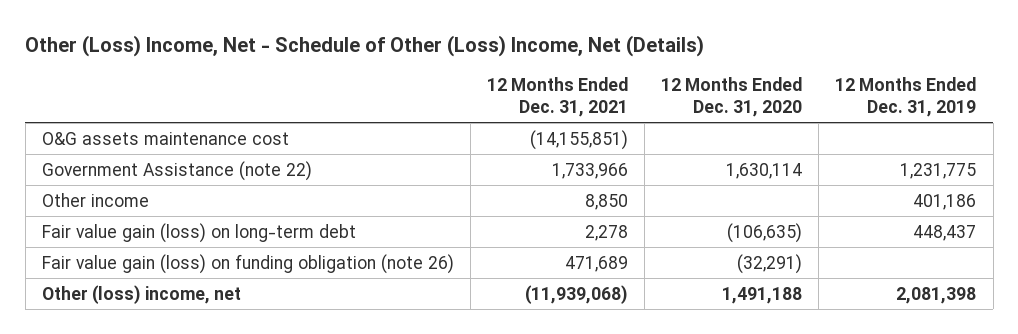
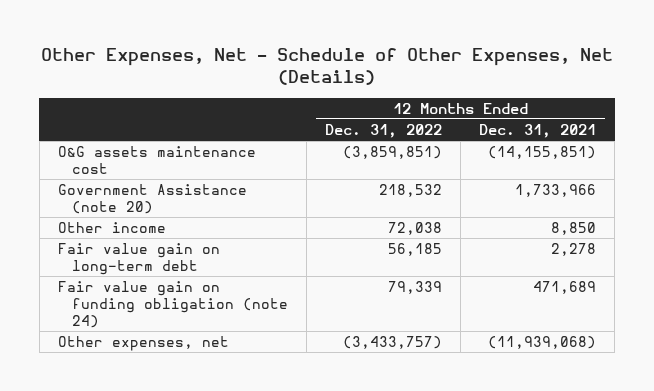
- Other (Loss) Income, Net - Schedule of Other (Loss) Income, Net (Details)
+ Other Expenses, Net - Schedule of Other Expenses, Net (Details)
- | 12 Months Ended Dec. 31, 2021 | 12 Months Ended Dec. 31, 2020 | 12 Months Ended Dec. 31, 2019
+ | 12 Months Ended Dec. 31, 2022 | 12 Months Ended Dec. 31, 2021
- Government Assistance (note 22) | 1,733,966 | 1,630,114 | 1,231,775
+ Government Assistance (note 20) | 218,532 | 1,733,966
- Fair value gain (loss) on long-term debt | 2,278 | (106,635) | 448,437
- Fair value gain (loss) on funding obligation (note 26) | 471,689 | (32,291) |
- Other (loss) income, net | (11,939,068) | 1,491,188 | 2,081,398
+ Fair value gain on long-term debt | 56,185 | 2,278
+ Fair value gain on funding obligation (note 24) | 79,339 | 471,689
+ Other expenses, net | (3,433,757) | (11,939,068)

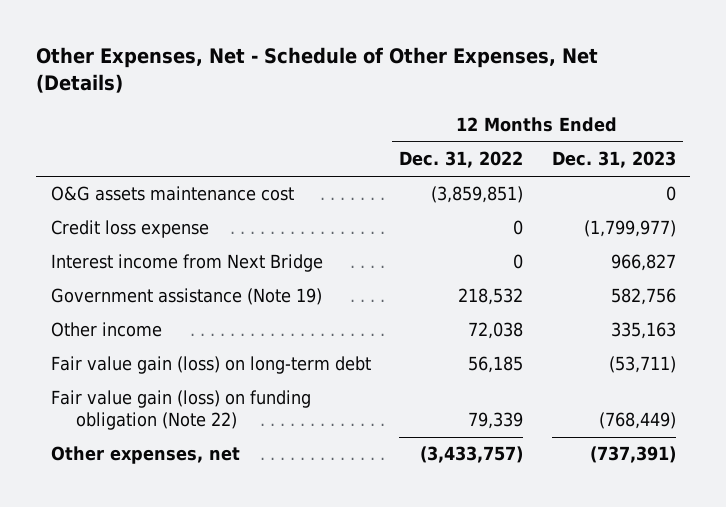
- | 12 Months Ended Dec. 31, 2022 | 12 Months Ended Dec. 31, 2021
+ | 12 Months Ended Dec. 31, 2022 | 12 Months Ended Dec. 31, 2023
- Government Assistance (note 20) | 218,532 | 1,733,966
+ Credit loss expense | 0 | (1,799,977)
+ Interest income from Next Bridge | 0 | 966,827
+ Government assistance (Note 19) | 218,532 | 582,756
- Fair value gain on long-term debt | 56,185 | 2,278
- Fair value gain on funding obligation (note 24) | 79,339 | 471,689
+ Fair value gain (loss) on long-term debt | 56,185 | (53,711)
+ Fair value gain (loss) on funding obligation (Note 22) | 79,339 | (768,449)

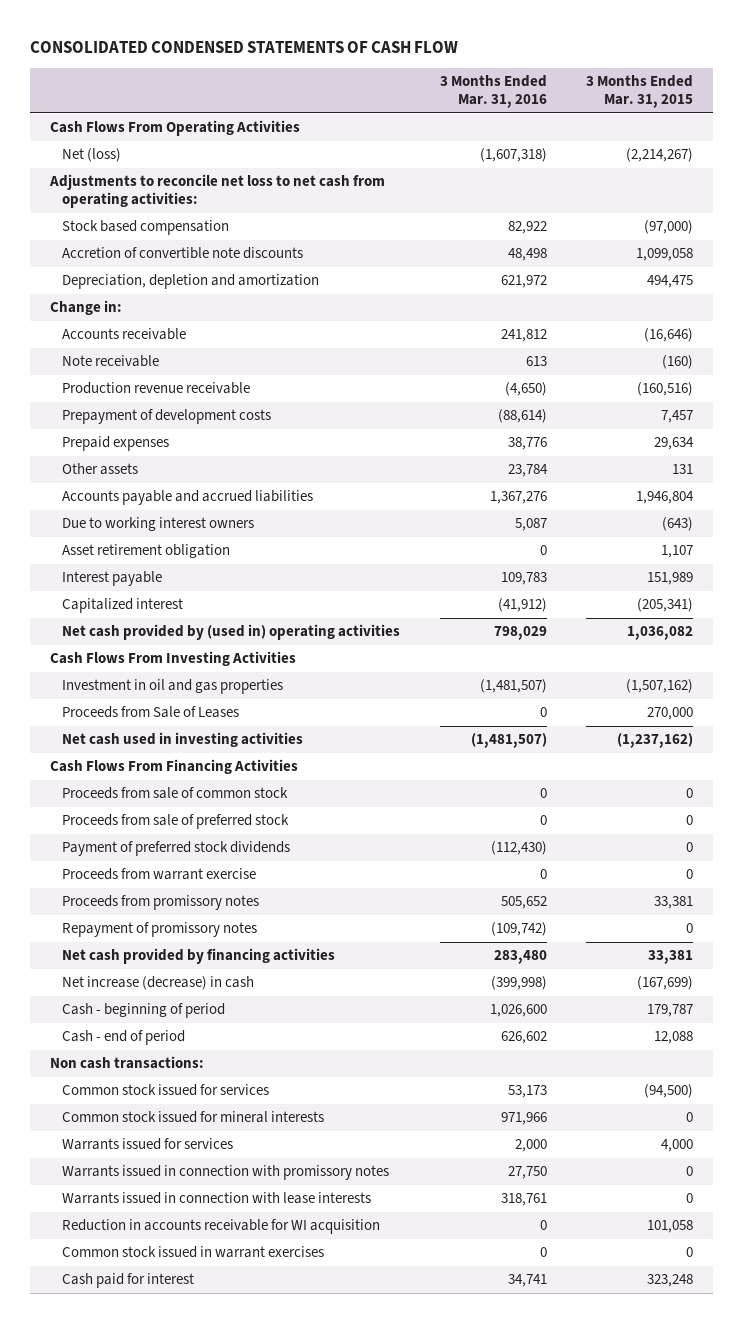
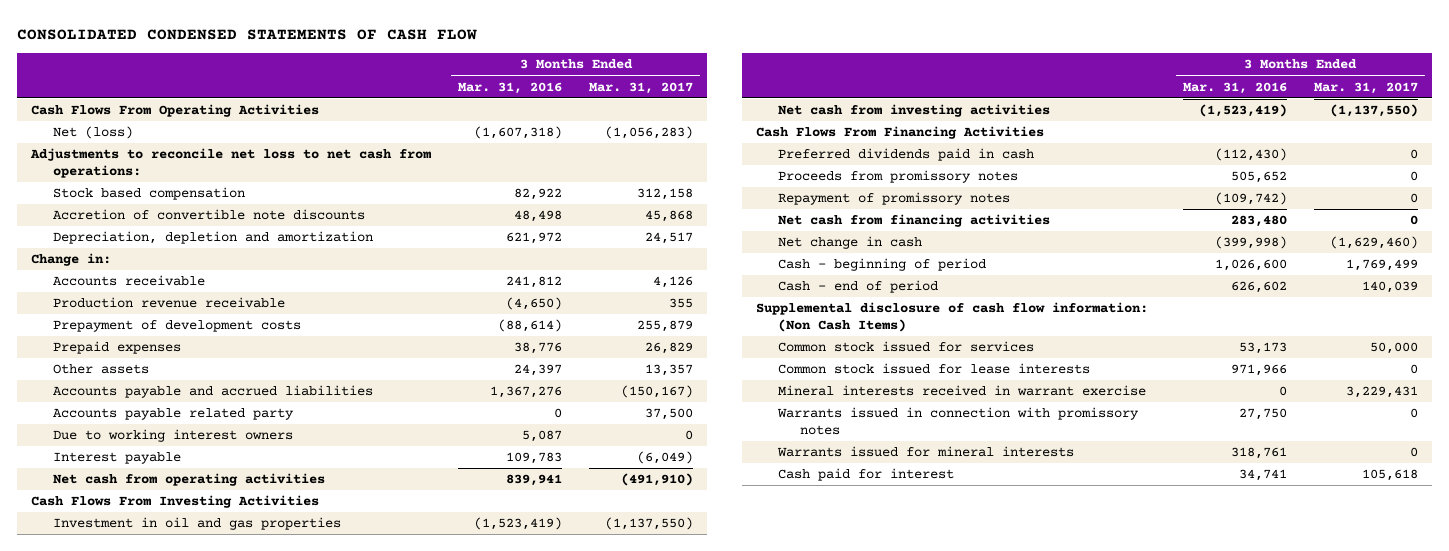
- | 3 Months Ended Mar. 31, 2016 | 3 Months Ended Mar. 31, 2015
+ | 3 Months Ended Mar. 31, 2016 | 3 Months Ended Mar. 31, 2017
- Adjustments to reconcile net loss to net cash from operating activities:
+ Adjustments to reconcile net loss to net cash from operations:
- Note receivable | 613 | (160)
- Other assets | 23,784 | 131
+ Other assets | 24,397 | 13,357
+ Accounts payable related party | 0 | 37,500
- Asset retirement obligation | 0 | 1,107
- Capitalized interest | (41,912) | (205,341)
- Net cash provided by (used in) operating activities | 798,029 | 1,036,082
+ Net cash from operating activities | 839,941 | (491,910)
- Investment in oil and gas properties | (1,481,507) | (1,507,162)
- Proceeds from Sale of Leases | 0 | 270,000
- Net cash used in investing activities | (1,481,507) | (1,237,162)
+ Investment in oil and gas properties | (1,523,419) | (1,137,550)
+ Net cash from investing activities | (1,523,419) | (1,137,550)
- Proceeds from sale of common stock | 0 | 0
- Proceeds from sale of preferred stock | 0 | 0
- Payment of preferred stock dividends | (112,430) | 0
- Proceeds from warrant exercise | 0 | 0
+ Preferred dividends paid in cash | (112,430) | 0
- Net cash provided by financing activities | 283,480 | 33,381
- Net increase (decrease) in cash | (399,998) | (167,699)
+ Net cash from financing activities | 283,480 | 0
+ Net change in cash | (399,998) | (1,629,460)
- Non cash transactions:
+ Supplemental disclosure of cash flow information: (Non Cash Items)
- Common stock issued for mineral interests | 971,966 | 0
- Warrants issued for services | 2,000 | 4,000
+ Common stock issued for lease interests | 971,966 | 0
+ Mineral interests received in warrant exercise | 0 | 3,229,431
- Warrants issued in connection with lease interests | 318,761 | 0
- Reduction in accounts receivable for WI acquisition | 0 | 101,058
- Common stock issued in warrant exercises | 0 | 0
+ Warrants issued for mineral interests | 318,761 | 0

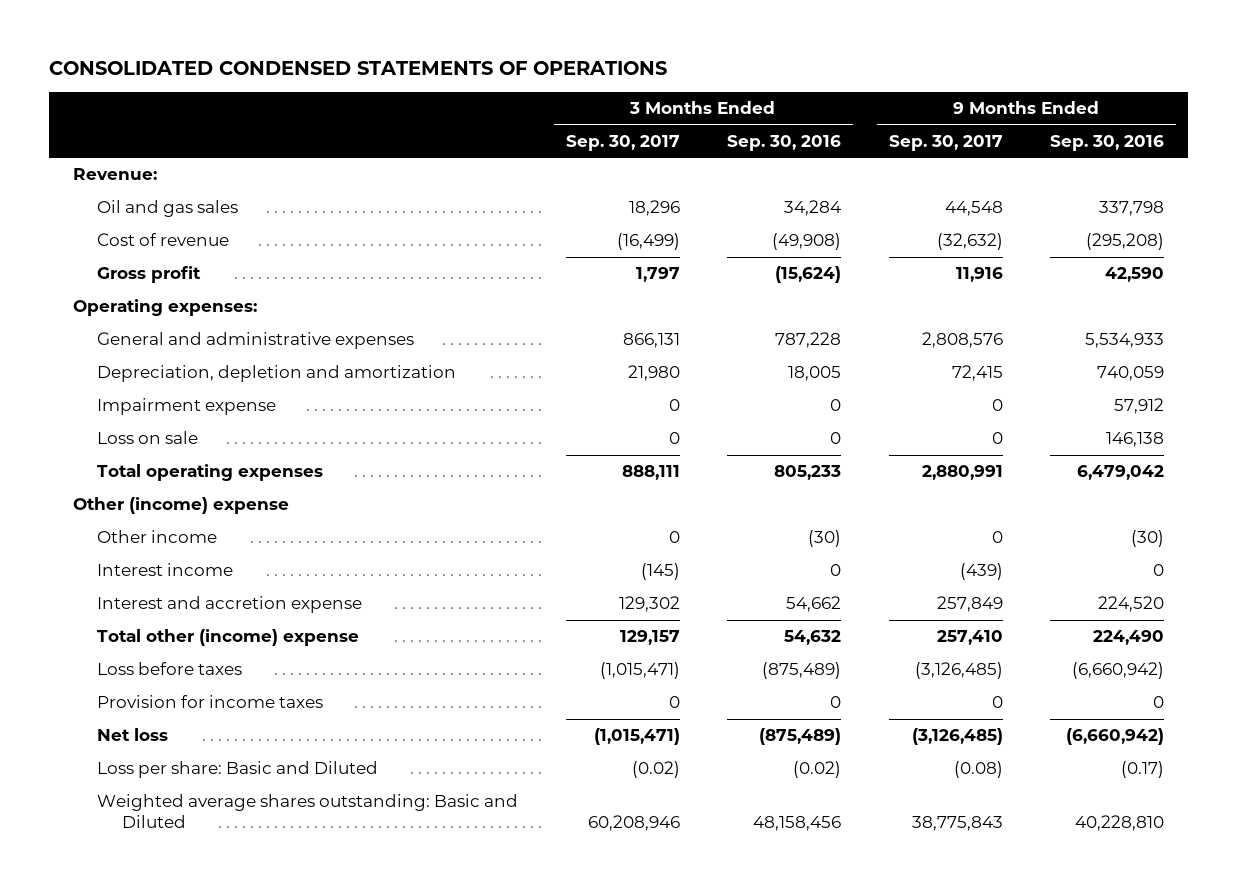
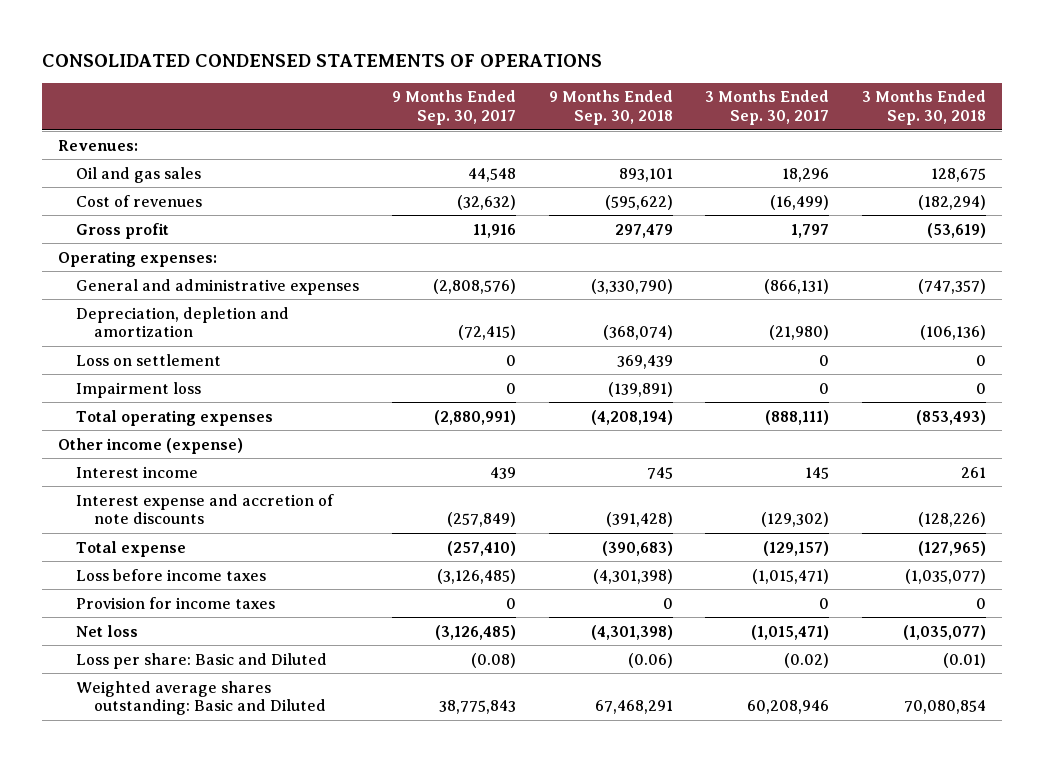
- | 3 Months Ended Sep. 30, 2017 | 3 Months Ended Sep. 30, 2016 | 9 Months Ended Sep. 30, 2017 | 9 Months Ended Sep. 30, 2016
+ | 9 Months Ended Sep. 30, 2017 | 9 Months Ended Sep. 30, 2018 | 3 Months Ended Sep. 30, 2017 | 3 Months Ended Sep. 30, 2018
- Revenue:
+ Revenues:
- Cost of revenue | (16,499) | (49,908) | (32,632) | (295,208)
+ Cost of revenues | (32,632) | (595,622) | (16,499) | (182,294)
- General and administrative expenses | 866,131 | 787,228 | 2,808,576 | 5,534,933
- Depreciation, depletion and amortization | 21,980 | 18,005 | 72,415 | 740,059
- Impairment expense | 0 | 0 | 0 | 57,912
- Loss on sale | 0 | 0 | 0 | 146,138
- Total operating expenses | 888,111 | 805,233 | 2,880,991 | 6,479,042
- Other (income) expense
- Other income | 0 | (30) | 0 | (30)
- Interest income | (145) | 0 | (439) | 0
- Interest and accretion expense | 129,302 | 54,662 | 257,849 | 224,520
- Total other (income) expense | 129,157 | 54,632 | 257,410 | 224,490
- Loss before taxes | (1,015,471) | (875,489) | (3,126,485) | (6,660,942)
+ General and administrative expenses | (2,808,576) | (3,330,790) | (866,131) | (747,357)
+ Depreciation, depletion and amortization | (72,415) | (368,074) | (21,980) | (106,136)
+ Loss on settlement | 0 | 369,439 | 0 | 0
+ Impairment loss | 0 | (139,891) | 0 | 0
+ Total operating expenses | (2,880,991) | (4,208,194) | (888,111) | (853,493)
+ Other income (expense)
+ Interest income | 439 | 745 | 145 | 261
+ Interest expense and accretion of note discounts | (257,849) | (391,428) | (129,302) | (128,226)
+ Total expense | (257,410) | (390,683) | (129,157) | (127,965)
+ Loss before income taxes | (3,126,485) | (4,301,398) | (1,015,471) | (1,035,077)

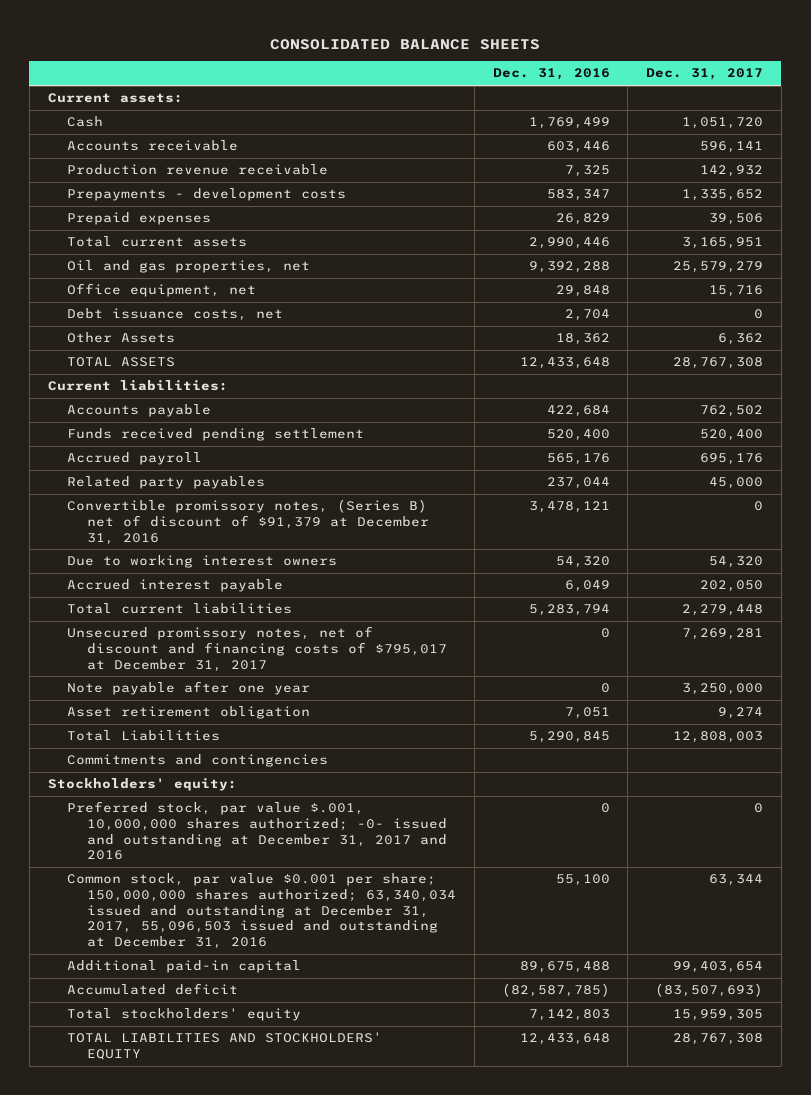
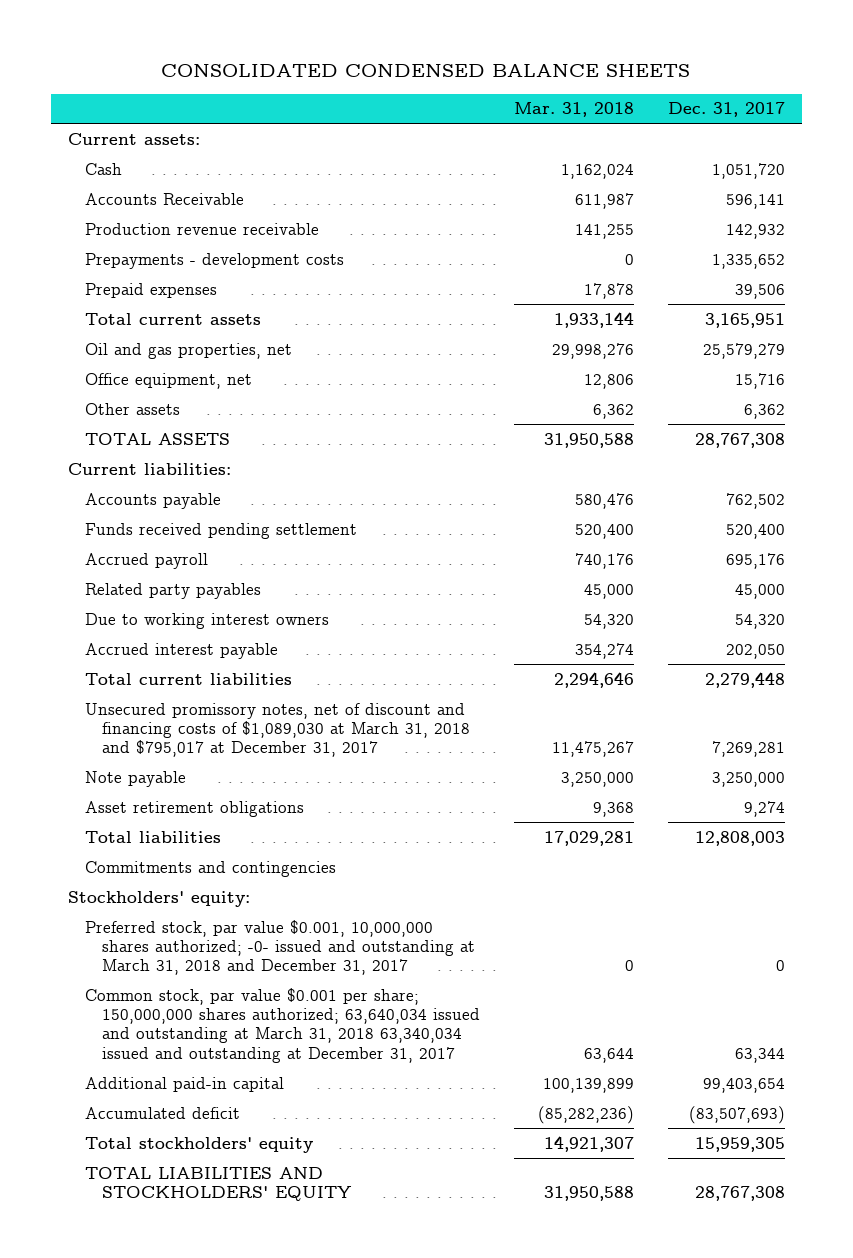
- CONSOLIDATED BALANCE SHEETS
+ CONSOLIDATED CONDENSED BALANCE SHEETS
- | Dec. 31, 2016 | Dec. 31, 2017
+ | Mar. 31, 2018 | Dec. 31, 2017
- Accounts receivable | 603,446 | 596,141
+ Accounts Receivable | 611,987 | 596,141
- Debt issuance costs, net | 2,704 | 0
- Other Assets | 18,362 | 6,362
+ Other assets | 6,362 | 6,362
- Convertible promissory notes, (Series B) net of discount of $91,379 at December 31, 2016 | 3,478,121 | 0
- Unsecured promissory notes, net of discount and financing costs of $795,017 at December 31, 2017 | 0 | 7,269,281
- Note payable after one year | 0 | 3,250,000
- Asset retirement obligation | 7,051 | 9,274
- Total Liabilities | 5,290,845 | 12,808,003
+ Unsecured promissory notes, net of discount and financing costs of $1,089,030 at March 31, 2018 and $795,017 at December 31, 2017 | 11,475,267 | 7,269,281
+ Note payable | 3,250,000 | 3,250,000
+ Asset retirement obligations | 9,368 | 9,274
+ Total liabilities | 17,029,281 | 12,808,003
- Preferred stock, par value $.001, 10,000,000 shares authorized; -0- issued and outstanding at December 31, 2017 and 2016 | 0 | 0
- Common stock, par value $0.001 per share; 150,000,000 shares authorized; 63,340,034 issued and outstanding at December 31, 2017, 55,096,503 issued and outstanding at December 31, 2016 | 55,100 | 63,344
+ Preferred stock, par value $0.001, 10,000,000 shares authorized; -0- issued and outstanding at March 31, 2018 and December 31, 2017 | 0 | 0
+ Common stock, par value $0.001 per share; 150,000,000 shares authorized; 63,640,034 issued and outstanding at March 31, 2018 63,340,034 issued and outstanding at December 31, 2017 | 63,644 | 63,344

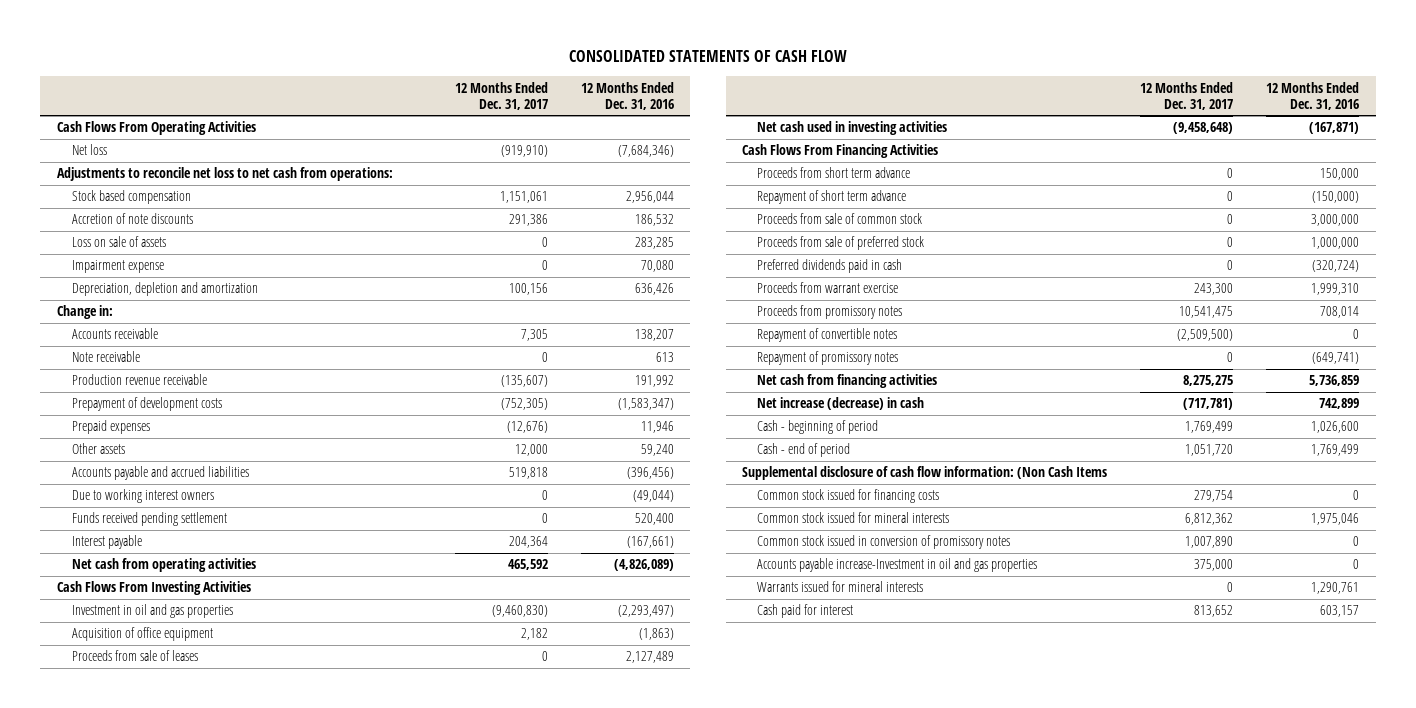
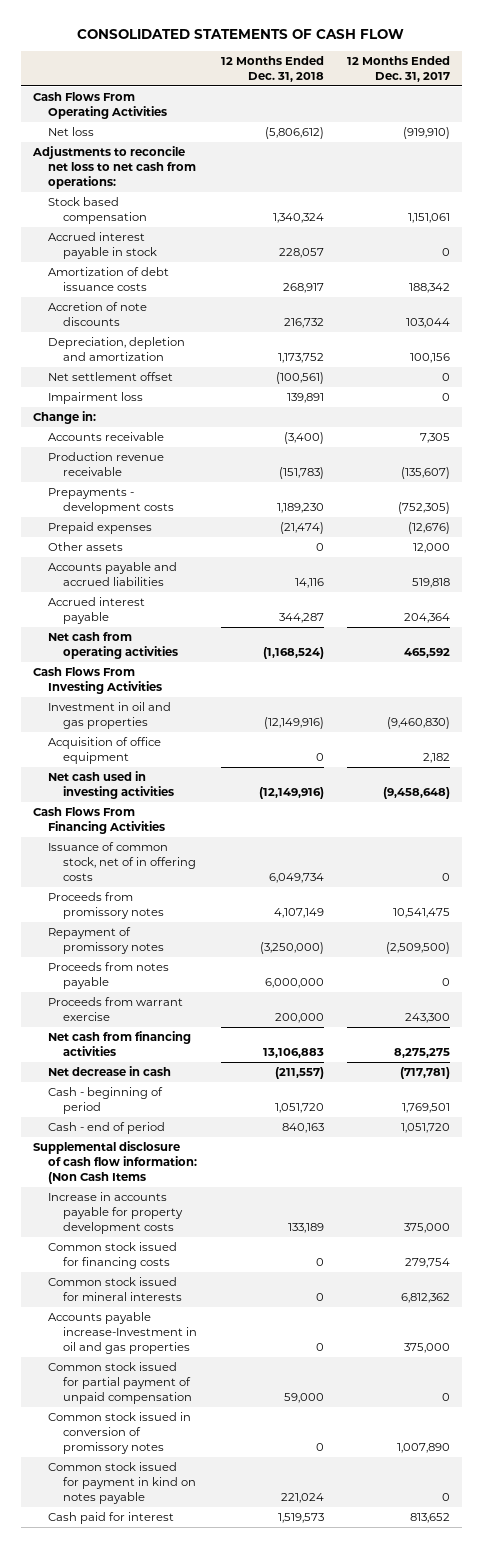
- | 12 Months Ended Dec. 31, 2017 | 12 Months Ended Dec. 31, 2016
+ | 12 Months Ended Dec. 31, 2018 | 12 Months Ended Dec. 31, 2017
- Accretion of note discounts | 291,386 | 186,532
- Loss on sale of assets | 0 | 283,285
- Impairment expense | 0 | 70,080
+ Accrued interest payable in stock | 228,057 | 0
+ Amortization of debt issuance costs | 268,917 | 188,342
+ Accretion of note discounts | 216,732 | 103,044
+ Net settlement offset | (100,561) | 0
+ Impairment loss | 139,891 | 0
- Note receivable | 0 | 613
- Prepayment of development costs | (752,305) | (1,583,347)
+ Prepayments - development costs | 1,189,230 | (752,305)
- Due to working interest owners | 0 | (49,044)
- Funds received pending settlement | 0 | 520,400
- Interest payable | 204,364 | (167,661)
+ Accrued interest payable | 344,287 | 204,364
- Proceeds from sale of leases | 0 | 2,127,489
- Proceeds from short term advance | 0 | 150,000
- Repayment of short term advance | 0 | (150,000)
- Proceeds from sale of common stock | 0 | 3,000,000
- Proceeds from sale of preferred stock | 0 | 1,000,000
- Preferred dividends paid in cash | 0 | (320,724)
+ Issuance of common stock, net of in offering costs | 6,049,734 | 0
- Repayment of convertible notes | (2,509,500) | 0
- Repayment of promissory notes | 0 | (649,741)
+ Repayment of promissory notes | (3,250,000) | (2,509,500)
+ Proceeds from notes payable | 6,000,000 | 0
moved down: Proceeds from warrant exercise | 200,000 | 243,300
- Net increase (decrease) in cash | (717,781) | 742,899
- Cash - beginning of period | 1,769,499 | 1,026,600
+ Net decrease in cash | (211,557) | (717,781)
+ Cash - beginning of period | 1,051,720 | 1,769,501
+ Increase in accounts payable for property development costs | 133,189 | 375,000
- Warrants issued for mineral interests | 0 | 1,290,761
+ Common stock issued for partial payment of unpaid compensation | 59,000 | 0
moved down: Common stock issued in conversion of promissory notes | 0 | 1,007,890
+ Common stock issued for payment in kind on notes payable | 221,024 | 0

